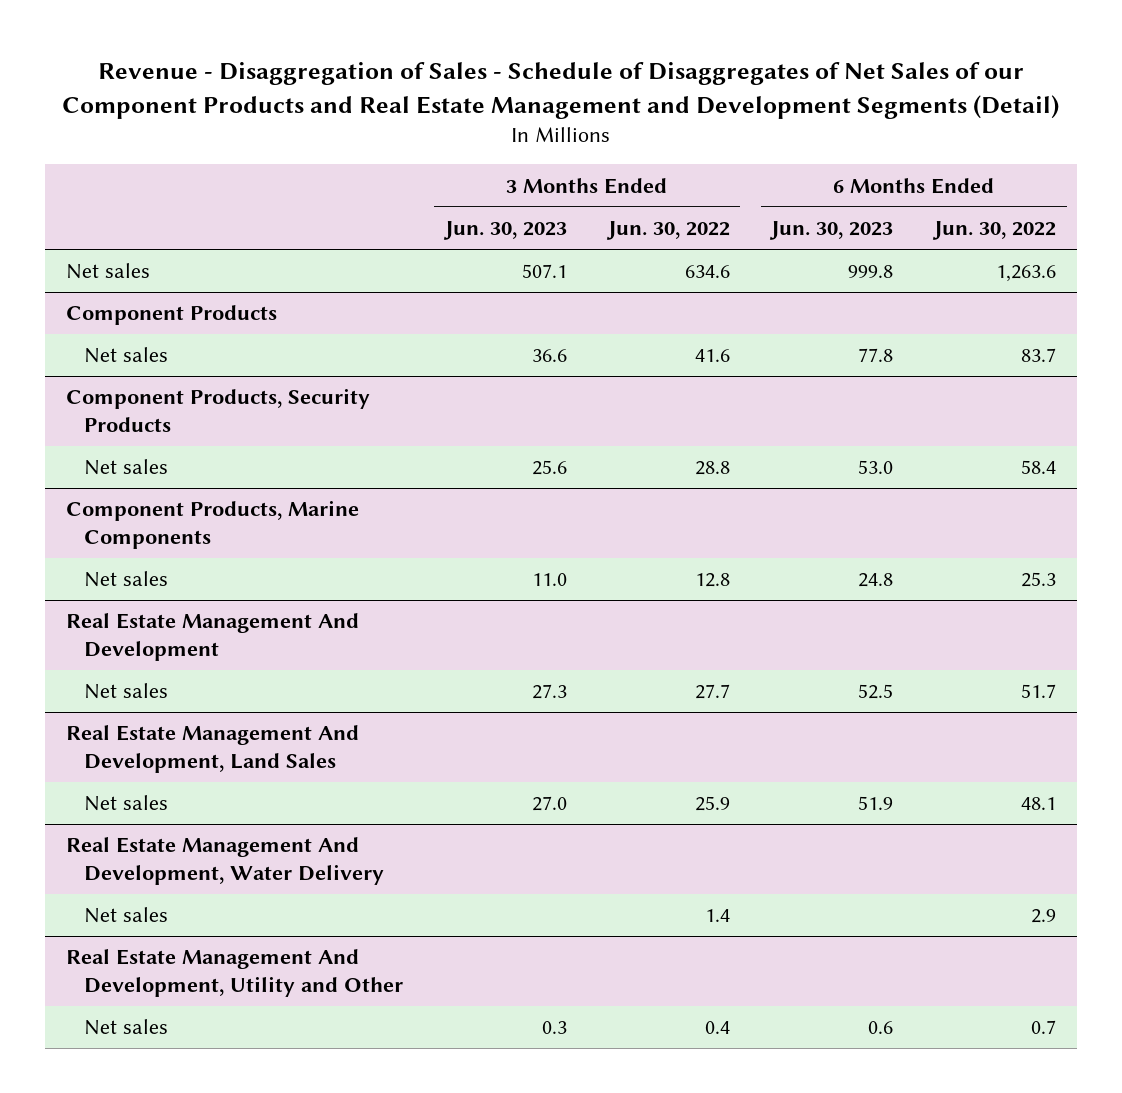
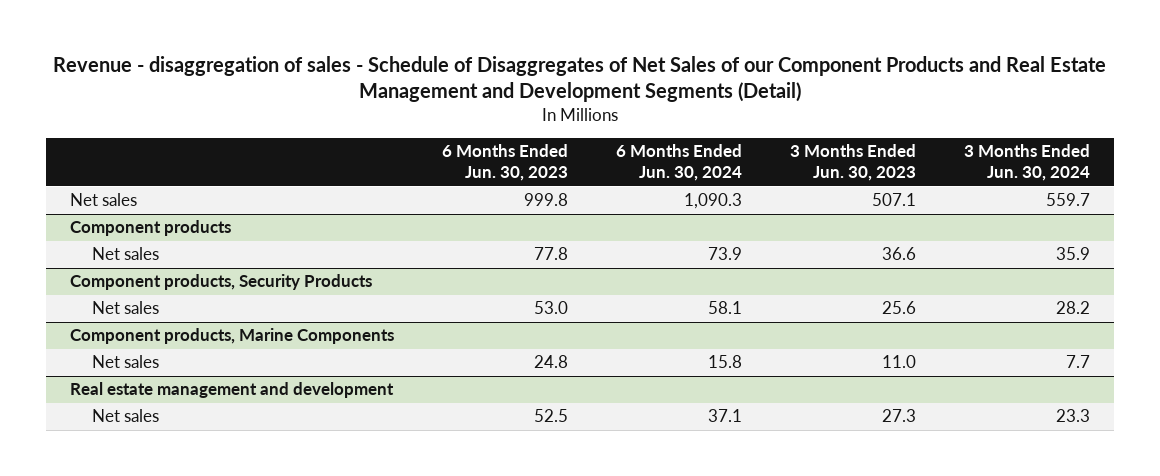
- Revenue - Disaggregation of Sales - Schedule of Disaggregates of Net Sales of our Component Products and Real Estate Management and Development Segments (Detail)
+ Revenue - disaggregation of sales - Schedule of Disaggregates of Net Sales of our Component Products and Real Estate Management and Development Segments (Detail)
- | 3 Months Ended Jun. 30, 2023 | 3 Months Ended Jun. 30, 2022 | 6 Months Ended Jun. 30, 2023 | 6 Months Ended Jun. 30, 2022
+ | 6 Months Ended Jun. 30, 2023 | 6 Months Ended Jun. 30, 2024 | 3 Months Ended Jun. 30, 2023 | 3 Months Ended Jun. 30, 2024
- Component Products
+ Component products
- Component Products, Security Products
+ Component products, Security Products
- Component Products, Marine Components
+ Component products, Marine Components
- Real Estate Management And Development
+ Real estate management and development
- Real Estate Management And Development, Land Sales
- Net sales | 27.0 | 25.9 | 51.9 | 48.1
- Real Estate Management And Development, Water Delivery
- Net sales | | 1.4 | | 2.9
- Real Estate Management And Development, Utility and Other
- Net sales | 0.3 | 0.4 | 0.6 | 0.7

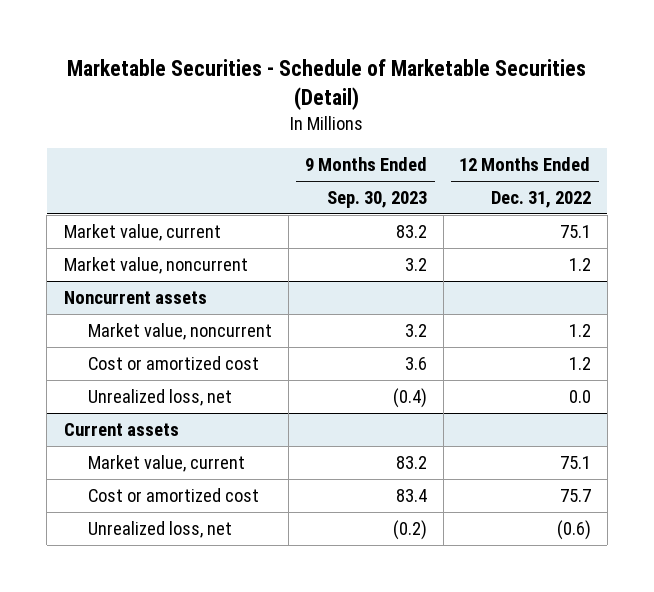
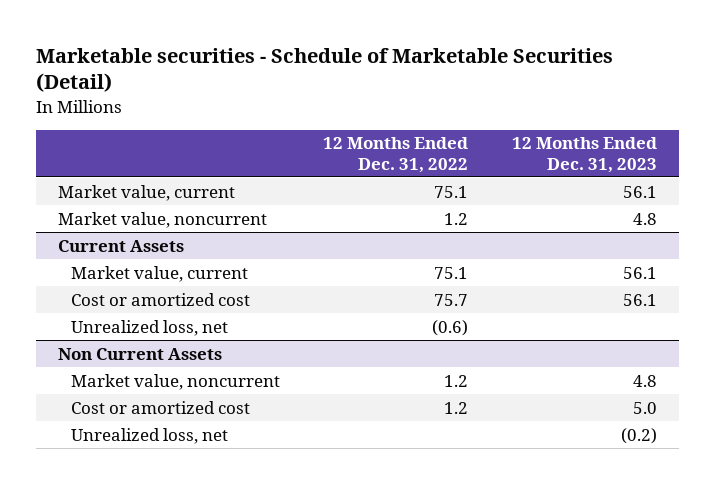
- Marketable Securities - Schedule of Marketable Securities (Detail)
+ Marketable securities - Schedule of Marketable Securities (Detail)
- | 9 Months Ended Sep. 30, 2023 | 12 Months Ended Dec. 31, 2022
+ | 12 Months Ended Dec. 31, 2022 | 12 Months Ended Dec. 31, 2023
- Noncurrent assets
- Market value, noncurrent | 3.2 | 1.2
- Cost or amortized cost | 3.6 | 1.2
- Unrealized loss, net | (0.4) | 0.0
- Current assets
+ Current Assets
+ Non Current Assets
+ Market value, noncurrent | 1.2 | 4.8
+ Cost or amortized cost | 1.2 | 5.0
+ Unrealized loss, net | | (0.2)

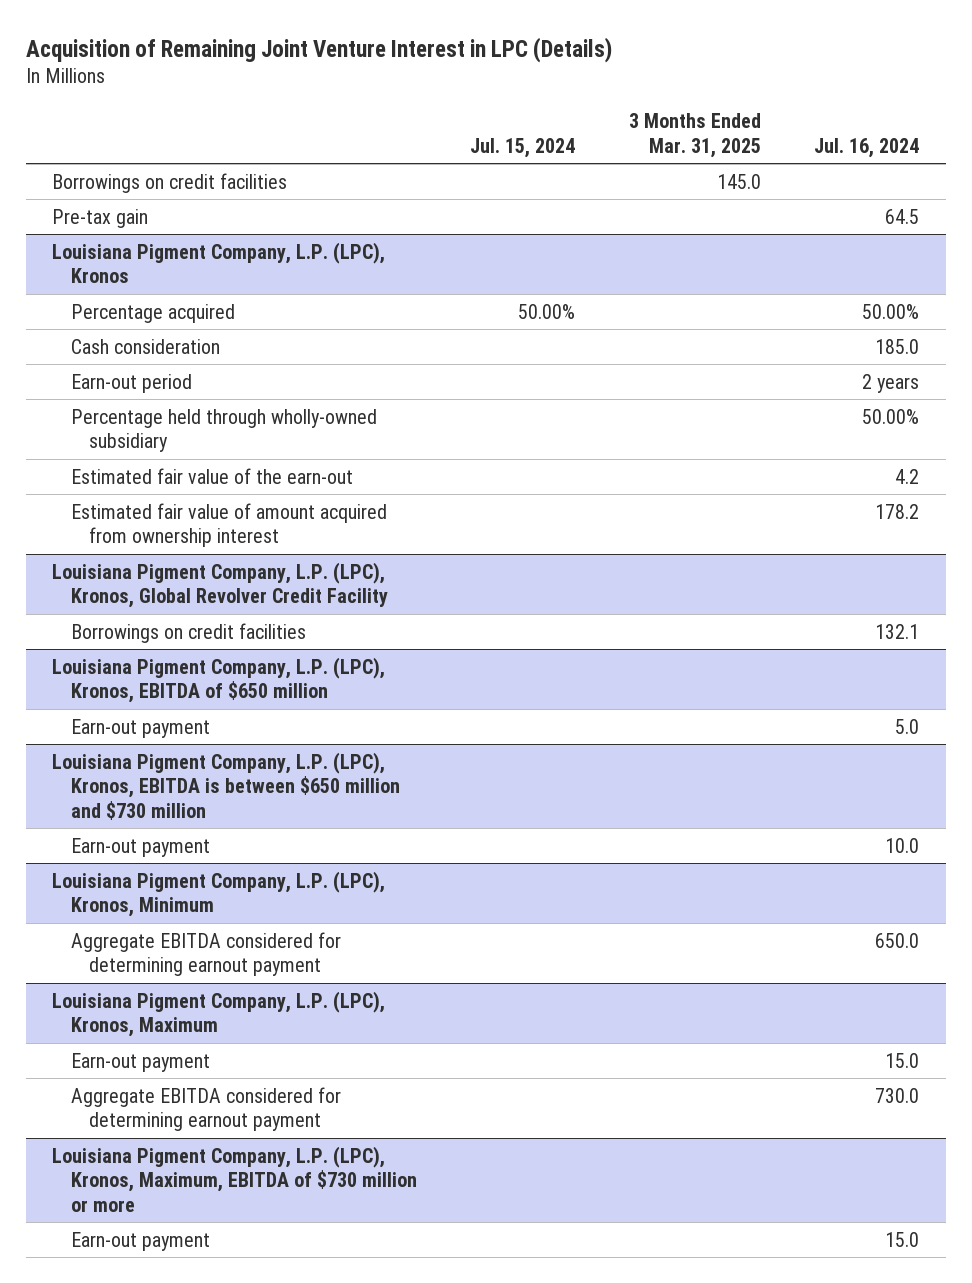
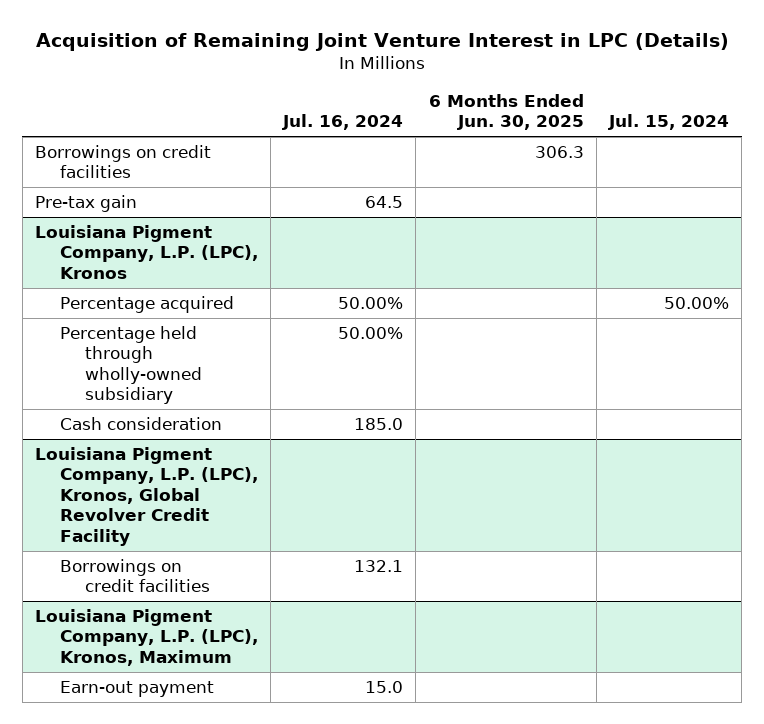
- | Jul. 15, 2024 | 3 Months Ended Mar. 31, 2025 | Jul. 16, 2024
+ | Jul. 16, 2024 | 6 Months Ended Jun. 30, 2025 | Jul. 15, 2024
@ Louisiana Pigment Company, L.P. (LPC), Kronos
- Earn-out period | | | 2 years
- Estimated fair value of the earn-out | | | 4.2
- Estimated fair value of amount acquired from ownership interest | | | 178.2
moved down: Cash consideration | 185.0 | |
- Louisiana Pigment Company, L.P. (LPC), Kronos, EBITDA of $650 million
- Earn-out payment | | | 5.0
- Louisiana Pigment Company, L.P. (LPC), Kronos, EBITDA is between $650 million and $730 million
- Earn-out payment | | | 10.0
- Louisiana Pigment Company, L.P. (LPC), Kronos, Minimum
- Aggregate EBITDA considered for determining earnout payment | | | 650.0
@ Louisiana Pigment Company, L.P. (LPC), Kronos, Maximum
- Aggregate EBITDA considered for determining earnout payment | | | 730.0
- Louisiana Pigment Company, L.P. (LPC), Kronos, Maximum, EBITDA of $730 million or more
- Earn-out payment | | | 15.0

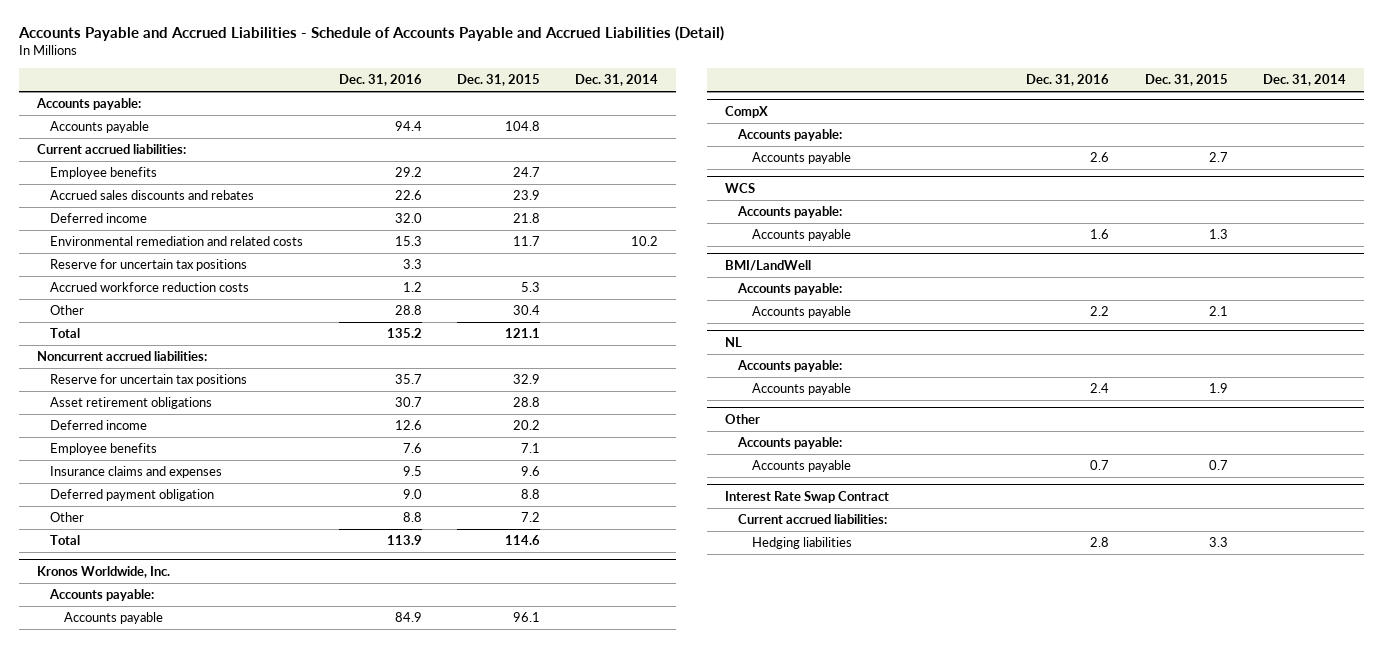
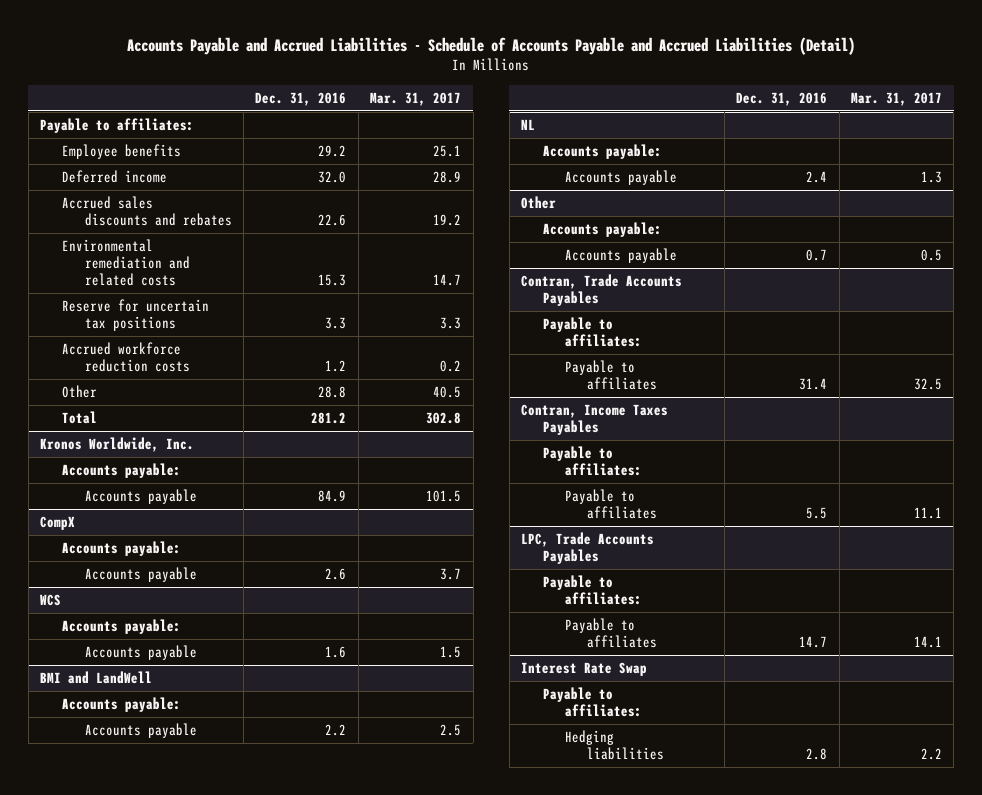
- | Dec. 31, 2016 | Dec. 31, 2015 | Dec. 31, 2014
+ | Dec. 31, 2016 | Mar. 31, 2017
- Accounts payable:
- Accounts payable | 94.4 | 104.8 |
- Current accrued liabilities:
+ Payable to affiliates:
moved down: Accrued sales discounts and rebates | 22.6 | 19.2
- Total | 135.2 | 121.1 |
- Noncurrent accrued liabilities:
- Reserve for uncertain tax positions | 35.7 | 32.9 |
- Asset retirement obligations | 30.7 | 28.8 |
- Deferred income | 12.6 | 20.2 |
- Employee benefits | 7.6 | 7.1 |
- Insurance claims and expenses | 9.5 | 9.6 |
- Deferred payment obligation | 9.0 | 8.8 |
- Other | 8.8 | 7.2 |
- Total | 113.9 | 114.6 |
+ Total | 281.2 | 302.8
- BMI/LandWell
+ BMI and LandWell
- Interest Rate Swap Contract
- Current accrued liabilities:
+ Contran, Trade Accounts Payables
+ Payable to affiliates:
+ Payable to affiliates | 31.4 | 32.5
+ Contran, Income Taxes Payables
+ Payable to affiliates:
+ Payable to affiliates | 5.5 | 11.1
+ LPC, Trade Accounts Payables
+ Payable to affiliates:
+ Payable to affiliates | 14.7 | 14.1
+ Interest Rate Swap
+ Payable to affiliates:

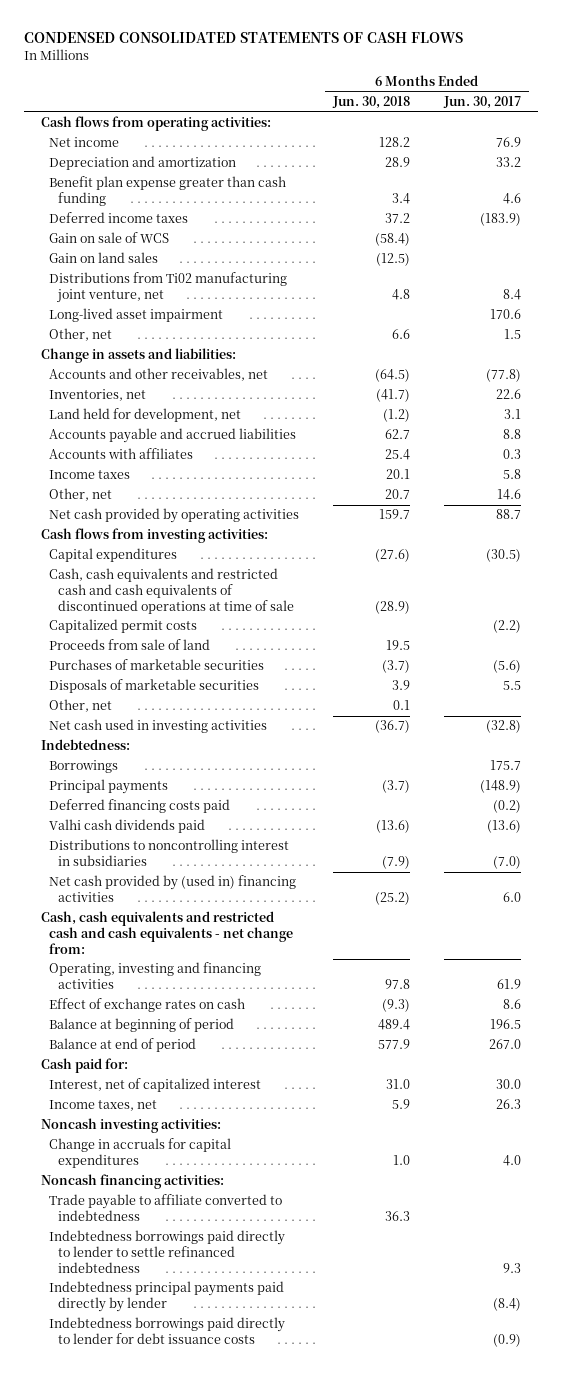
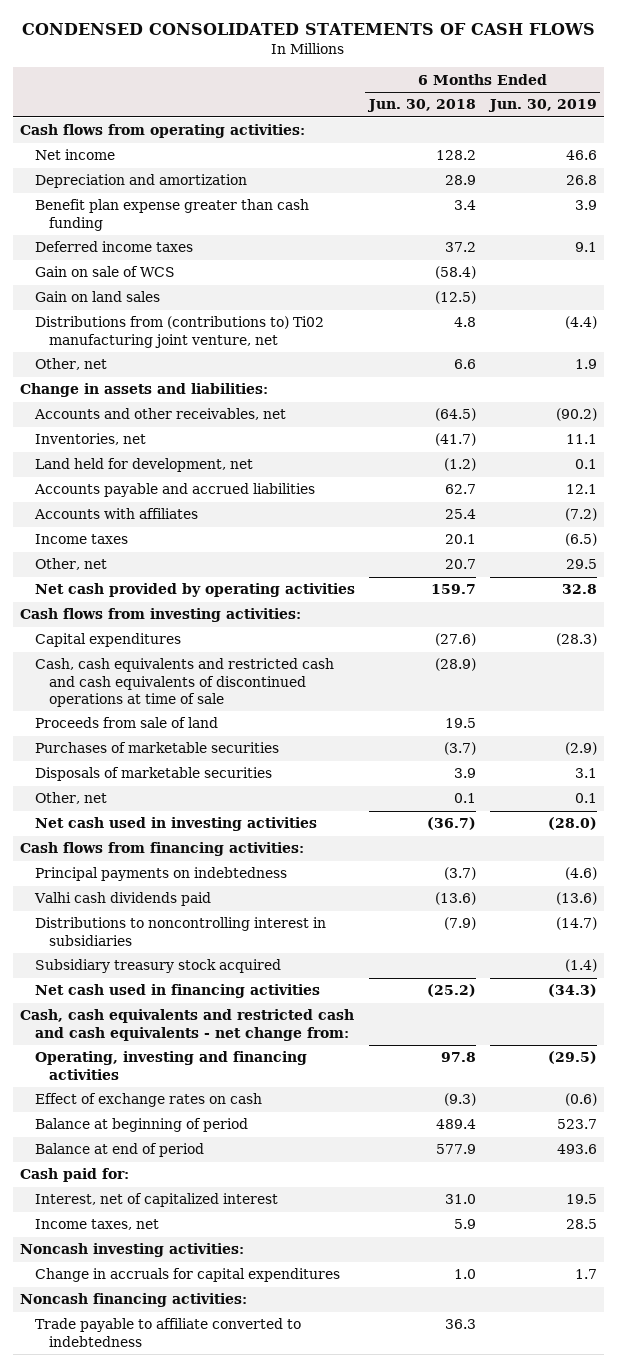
- | 6 Months Ended Jun. 30, 2018 | 6 Months Ended Jun. 30, 2017
+ | 6 Months Ended Jun. 30, 2018 | 6 Months Ended Jun. 30, 2019
- Distributions from Ti02 manufacturing joint venture, net | 4.8 | 8.4
- Long-lived asset impairment | | 170.6
+ Distributions from (contributions to) Ti02 manufacturing joint venture, net | 4.8 | (4.4)
- Capitalized permit costs | | (2.2)
- Indebtedness:
- Borrowings | | 175.7
- Principal payments | (3.7) | (148.9)
- Deferred financing costs paid | | (0.2)
+ Cash flows from financing activities:
+ Principal payments on indebtedness | (3.7) | (4.6)
- Net cash provided by (used in) financing activities | (25.2) | 6.0
+ Subsidiary treasury stock acquired | | (1.4)
+ Net cash used in financing activities | (25.2) | (34.3)
- Indebtedness borrowings paid directly to lender to settle refinanced indebtedness | | 9.3
- Indebtedness principal payments paid directly by lender | | (8.4)
- Indebtedness borrowings paid directly to lender for debt issuance costs | | (0.9)

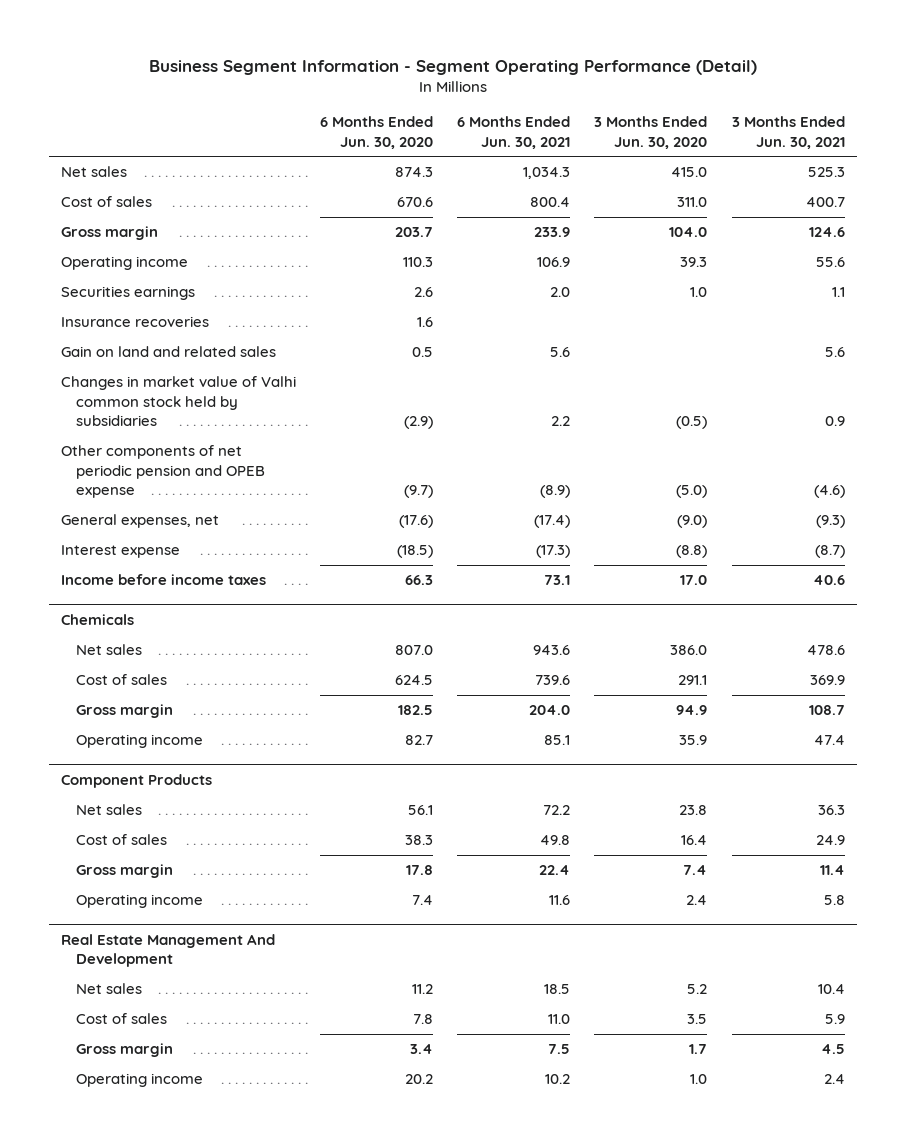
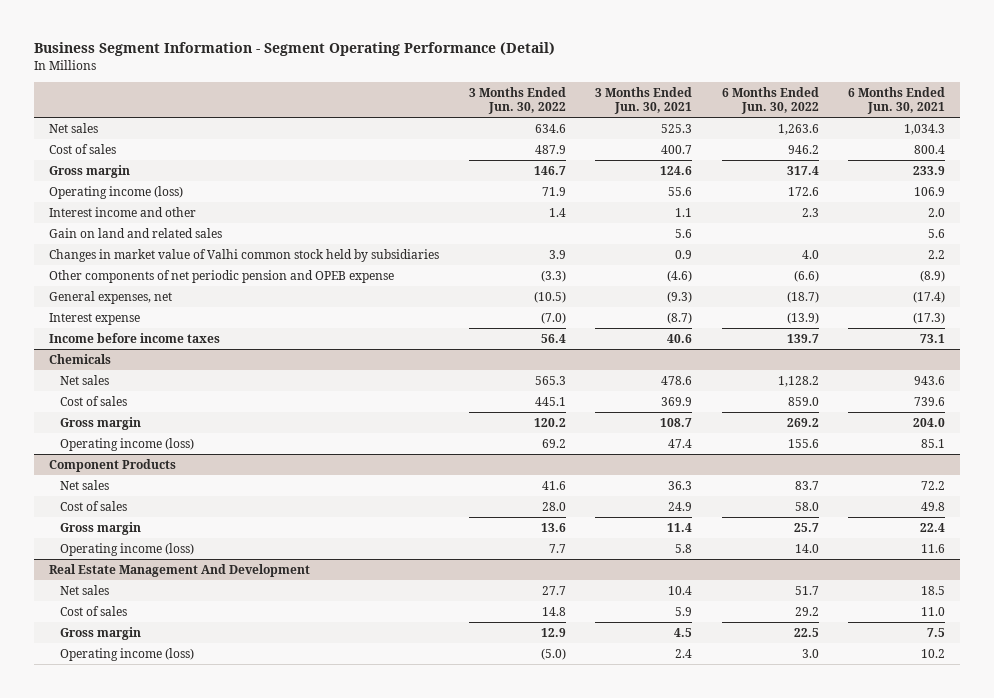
- | 6 Months Ended Jun. 30, 2020 | 6 Months Ended Jun. 30, 2021 | 3 Months Ended Jun. 30, 2020 | 3 Months Ended Jun. 30, 2021
+ | 3 Months Ended Jun. 30, 2022 | 3 Months Ended Jun. 30, 2021 | 6 Months Ended Jun. 30, 2022 | 6 Months Ended Jun. 30, 2021
- Operating income | 110.3 | 106.9 | 39.3 | 55.6
- Securities earnings | 2.6 | 2.0 | 1.0 | 1.1
- Insurance recoveries | 1.6 | | |
+ Operating income (loss) | 71.9 | 55.6 | 172.6 | 106.9
+ Interest income and other | 1.4 | 1.1 | 2.3 | 2.0
@ Chemicals
- Operating income | 82.7 | 85.1 | 35.9 | 47.4
+ Operating income (loss) | 69.2 | 47.4 | 155.6 | 85.1
@ Component Products
- Operating income | 7.4 | 11.6 | 2.4 | 5.8
+ Operating income (loss) | 7.7 | 5.8 | 14.0 | 11.6
@ Real Estate Management And Development
- Operating income | 20.2 | 10.2 | 1.0 | 2.4
+ Operating income (loss) | (5.0) | 2.4 | 3.0 | 10.2

